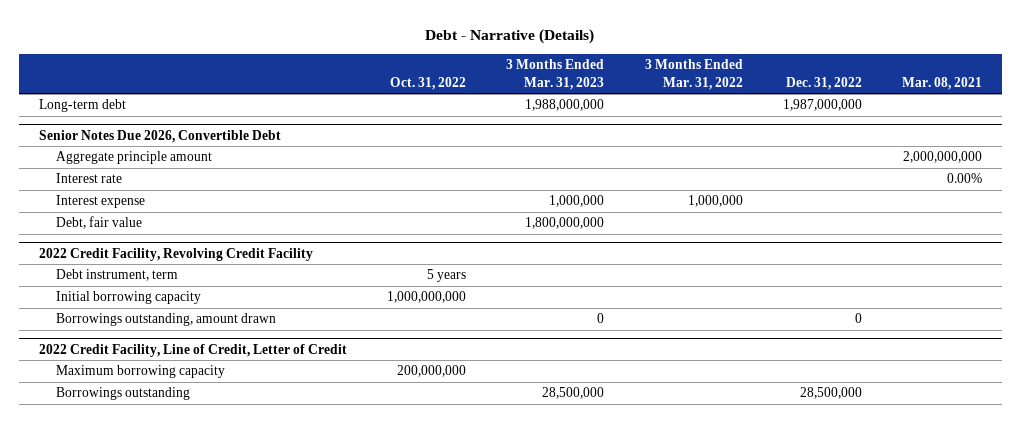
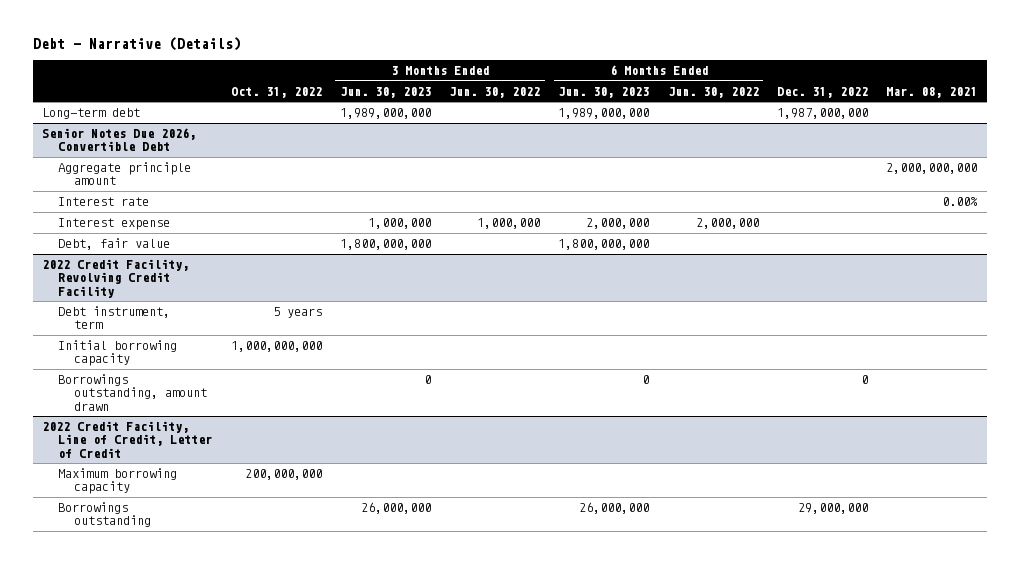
- | Oct. 31, 2022 | 3 Months Ended Mar. 31, 2023 | 3 Months Ended Mar. 31, 2022 | Dec. 31, 2022 | Mar. 08, 2021
+ | Oct. 31, 2022 | 3 Months Ended Jun. 30, 2023 | 3 Months Ended Jun. 30, 2022 | 6 Months Ended Jun. 30, 2023 | 6 Months Ended Jun. 30, 2022 | Dec. 31, 2022 | Mar. 08, 2021
@ 2022 Credit Facility, Line of Credit, Letter of Credit
- Borrowings outstanding | | 28,500,000 | | 28,500,000 |
+ Borrowings outstanding | | 26,000,000 | | 26,000,000 | | 29,000,000 |

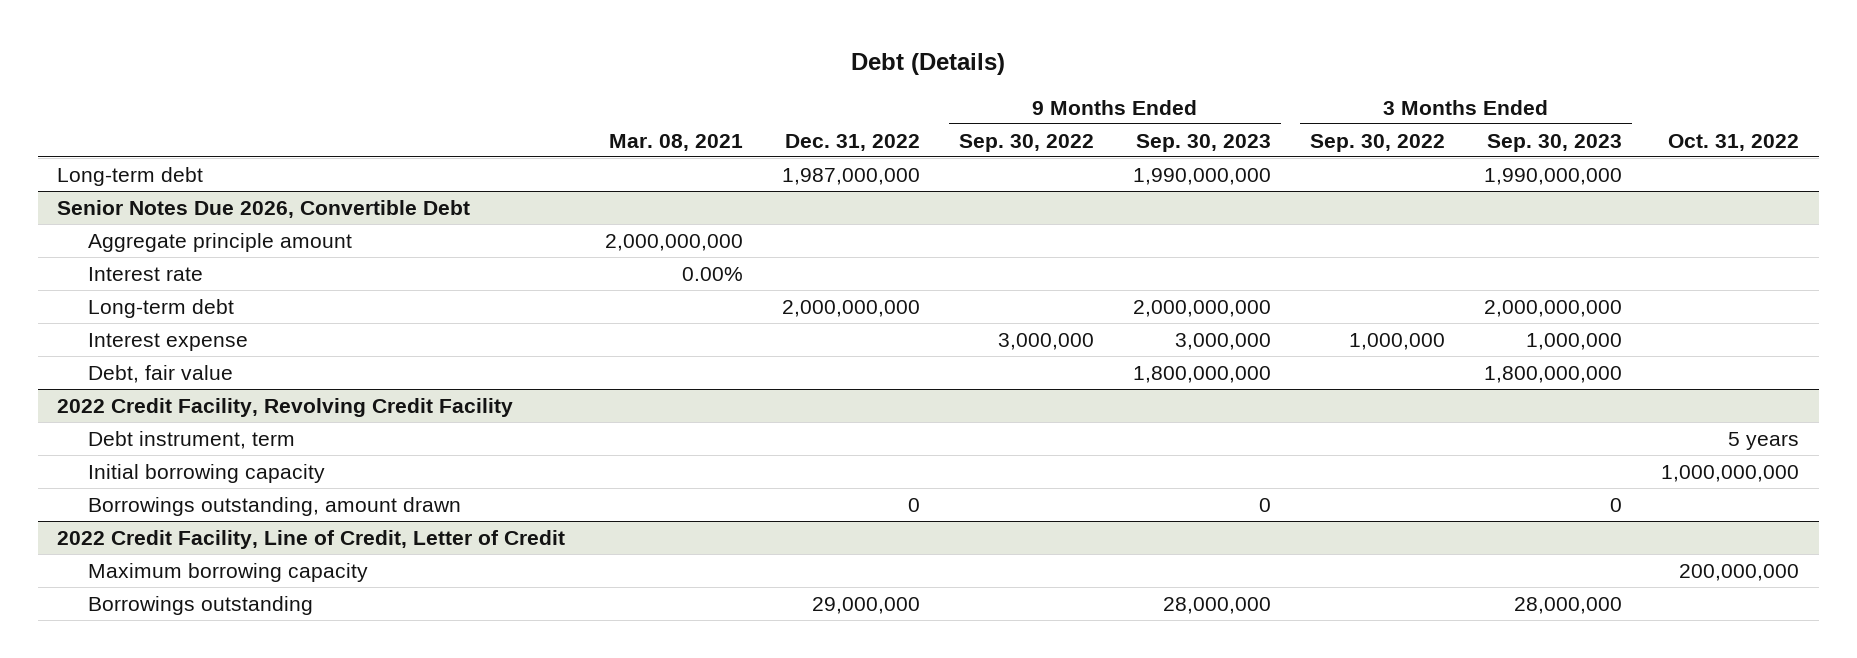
- Debt - Narrative (Details)
+ Debt (Details)
- | Oct. 31, 2022 | 3 Months Ended Jun. 30, 2023 | 3 Months Ended Jun. 30, 2022 | 6 Months Ended Jun. 30, 2023 | 6 Months Ended Jun. 30, 2022 | Dec. 31, 2022 | Mar. 08, 2021
+ | Mar. 08, 2021 | Dec. 31, 2022 | 9 Months Ended Sep. 30, 2022 | 9 Months Ended Sep. 30, 2023 | 3 Months Ended Sep. 30, 2022 | 3 Months Ended Sep. 30, 2023 | Oct. 31, 2022
@ Senior Notes Due 2026, Convertible Debt
+ Long-term debt | | 2,000,000,000 | | 2,000,000,000 | | 2,000,000,000 |

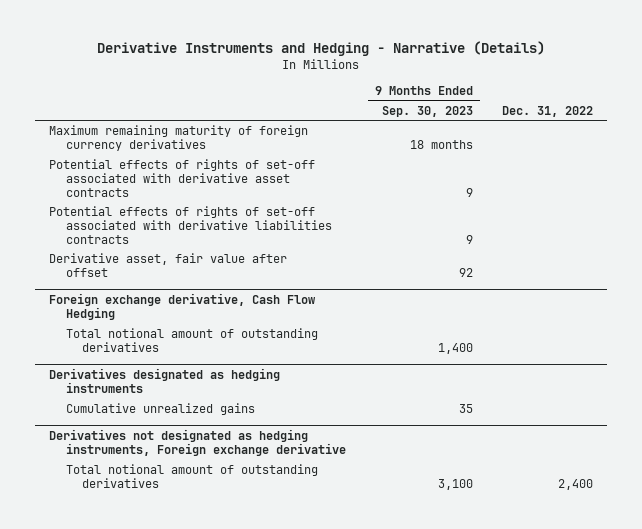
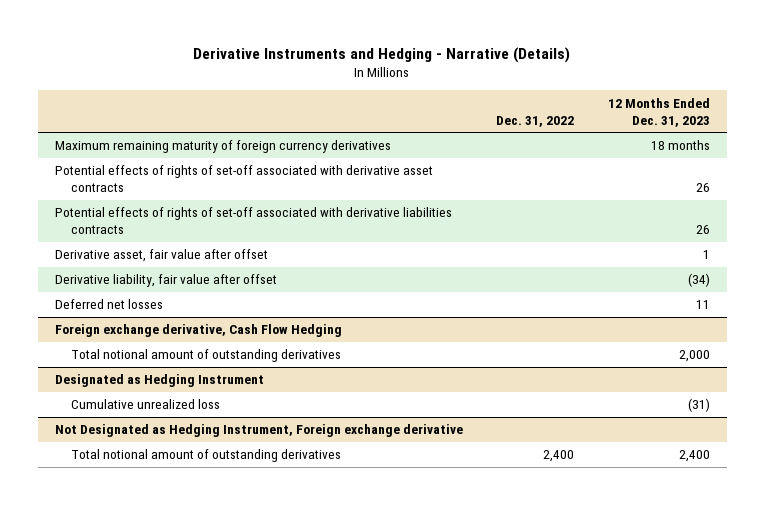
- | 9 Months Ended Sep. 30, 2023 | Dec. 31, 2022
+ | Dec. 31, 2022 | 12 Months Ended Dec. 31, 2023
+ Derivative liability, fair value after offset | | (34)
+ Deferred net losses | | 11
- Derivatives designated as hedging instruments
- Cumulative unrealized gains | 35 |
- Derivatives not designated as hedging instruments, Foreign exchange derivative
+ Designated as Hedging Instrument
+ Cumulative unrealized loss | | (31)
+ Not Designated as Hedging Instrument, Foreign exchange derivative

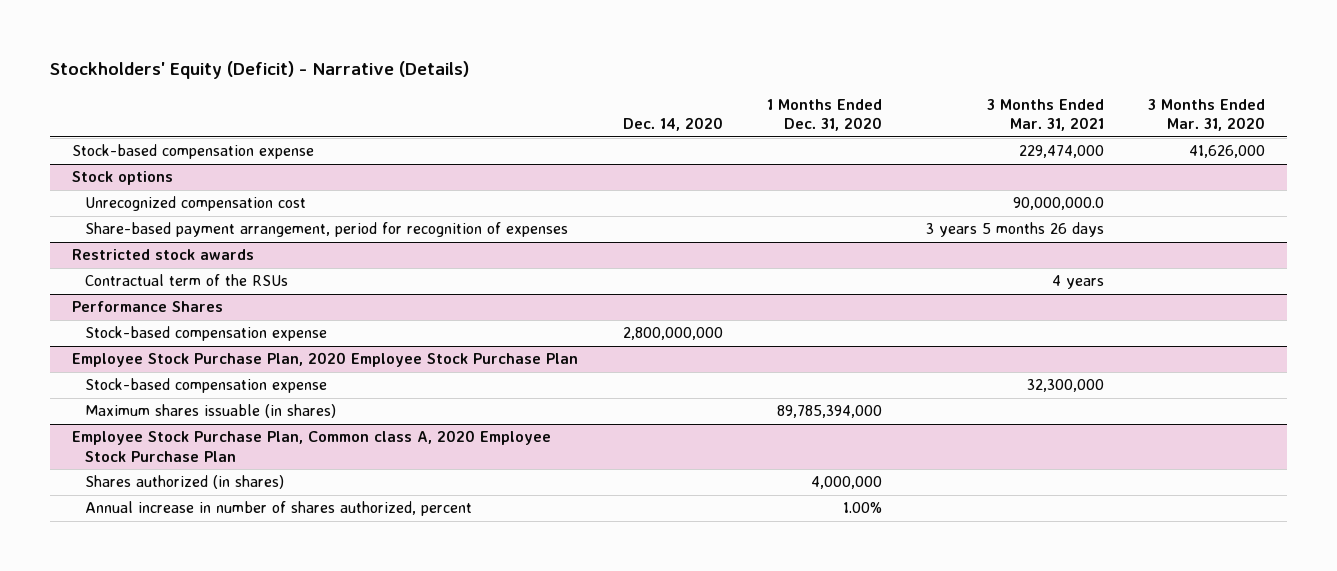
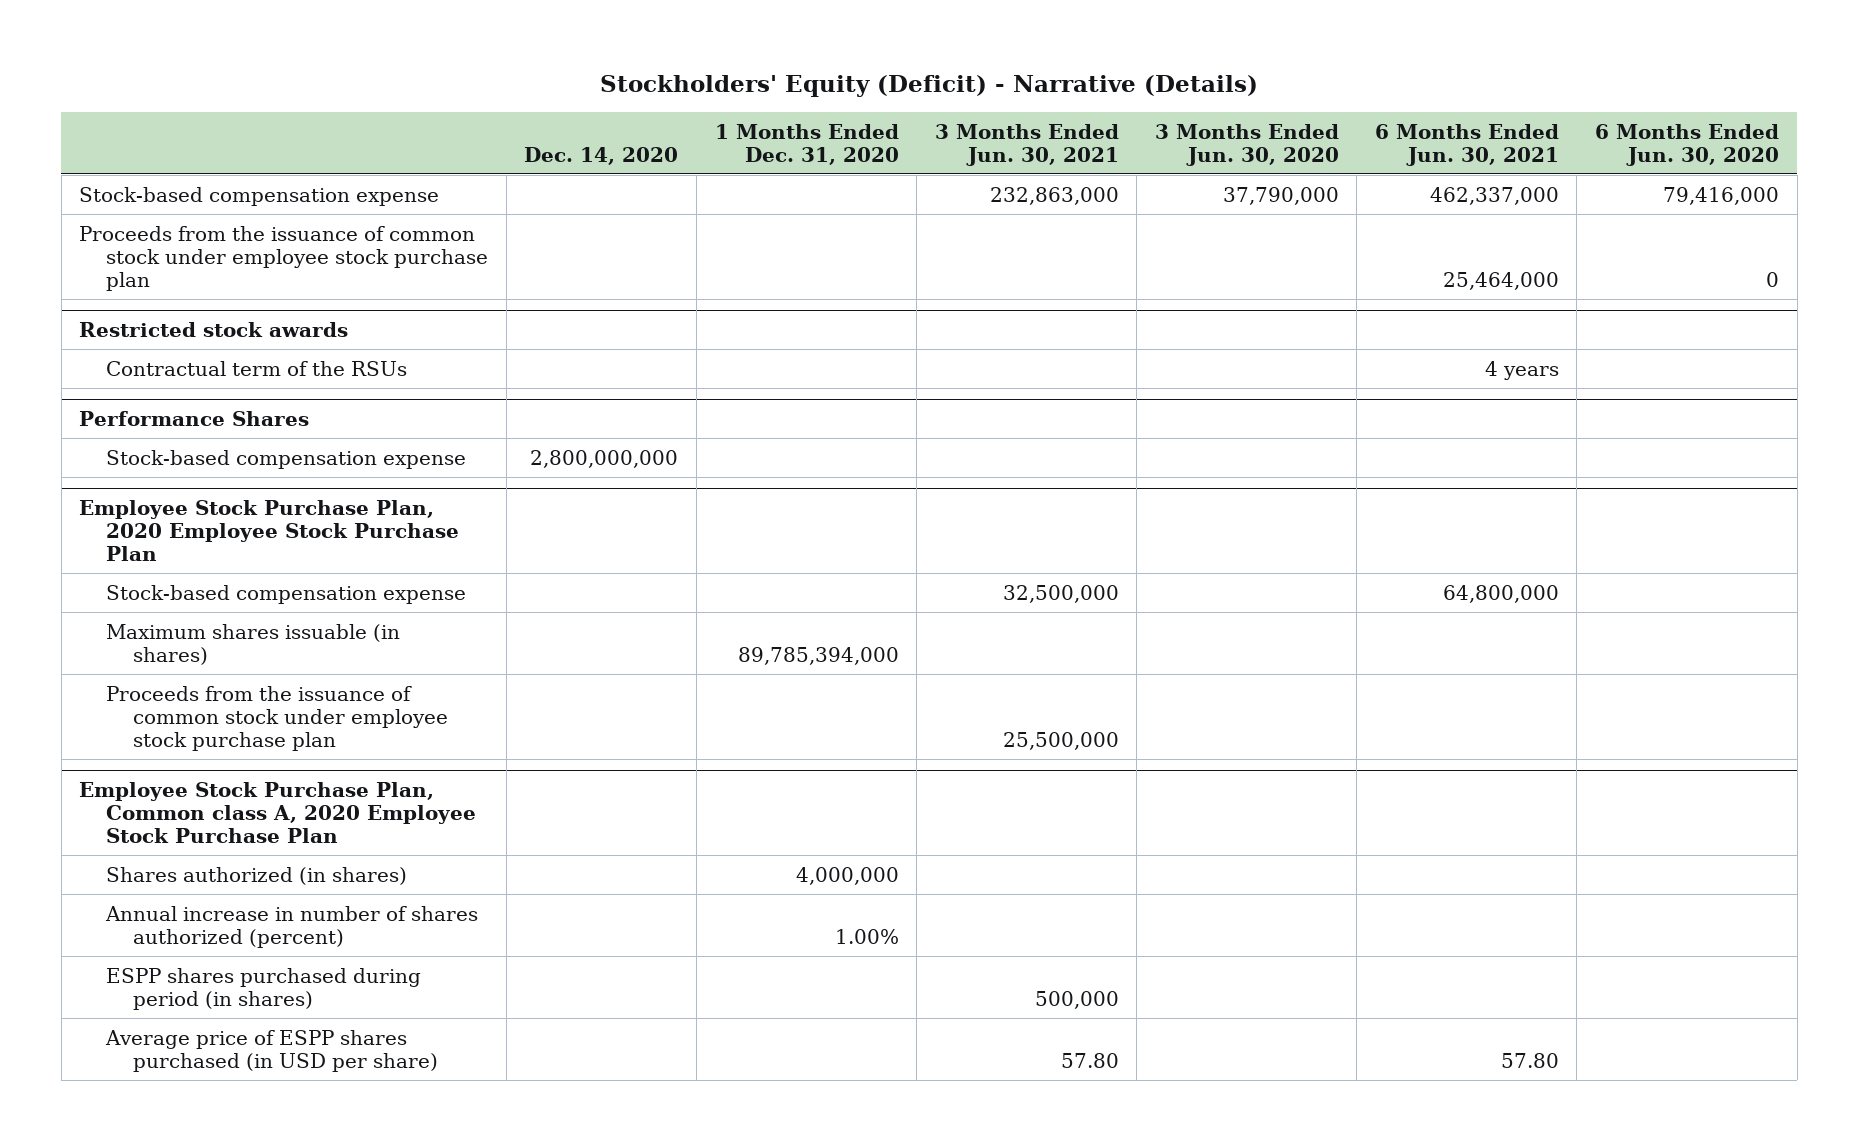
- | Dec. 14, 2020 | 1 Months Ended Dec. 31, 2020 | 3 Months Ended Mar. 31, 2021 | 3 Months Ended Mar. 31, 2020
+ | Dec. 14, 2020 | 1 Months Ended Dec. 31, 2020 | 3 Months Ended Jun. 30, 2021 | 3 Months Ended Jun. 30, 2020 | 6 Months Ended Jun. 30, 2021 | 6 Months Ended Jun. 30, 2020
- Stock options
- Unrecognized compensation cost | | | 90,000,000.0 |
- Share-based payment arrangement, period for recognition of expenses | | | 3 years 5 months 26 days |
+ Proceeds from the issuance of common stock under employee stock purchase plan | | | | | 25,464,000 | 0
@ Employee Stock Purchase Plan, 2020 Employee Stock Purchase Plan
+ Proceeds from the issuance of common stock under employee stock purchase plan | | | 25,500,000 | | |
@ Employee Stock Purchase Plan, Common class A, 2020 Employee Stock Purchase Plan
- Annual increase in number of shares authorized, percent | | 1.00% | |
+ Annual increase in number of shares authorized (percent) | | 1.00% | | | |
+ ESPP shares purchased during period (in shares) | | | 500,000 | | |
+ Average price of ESPP shares purchased (in USD per share) | | | 57.80 | | 57.80 |

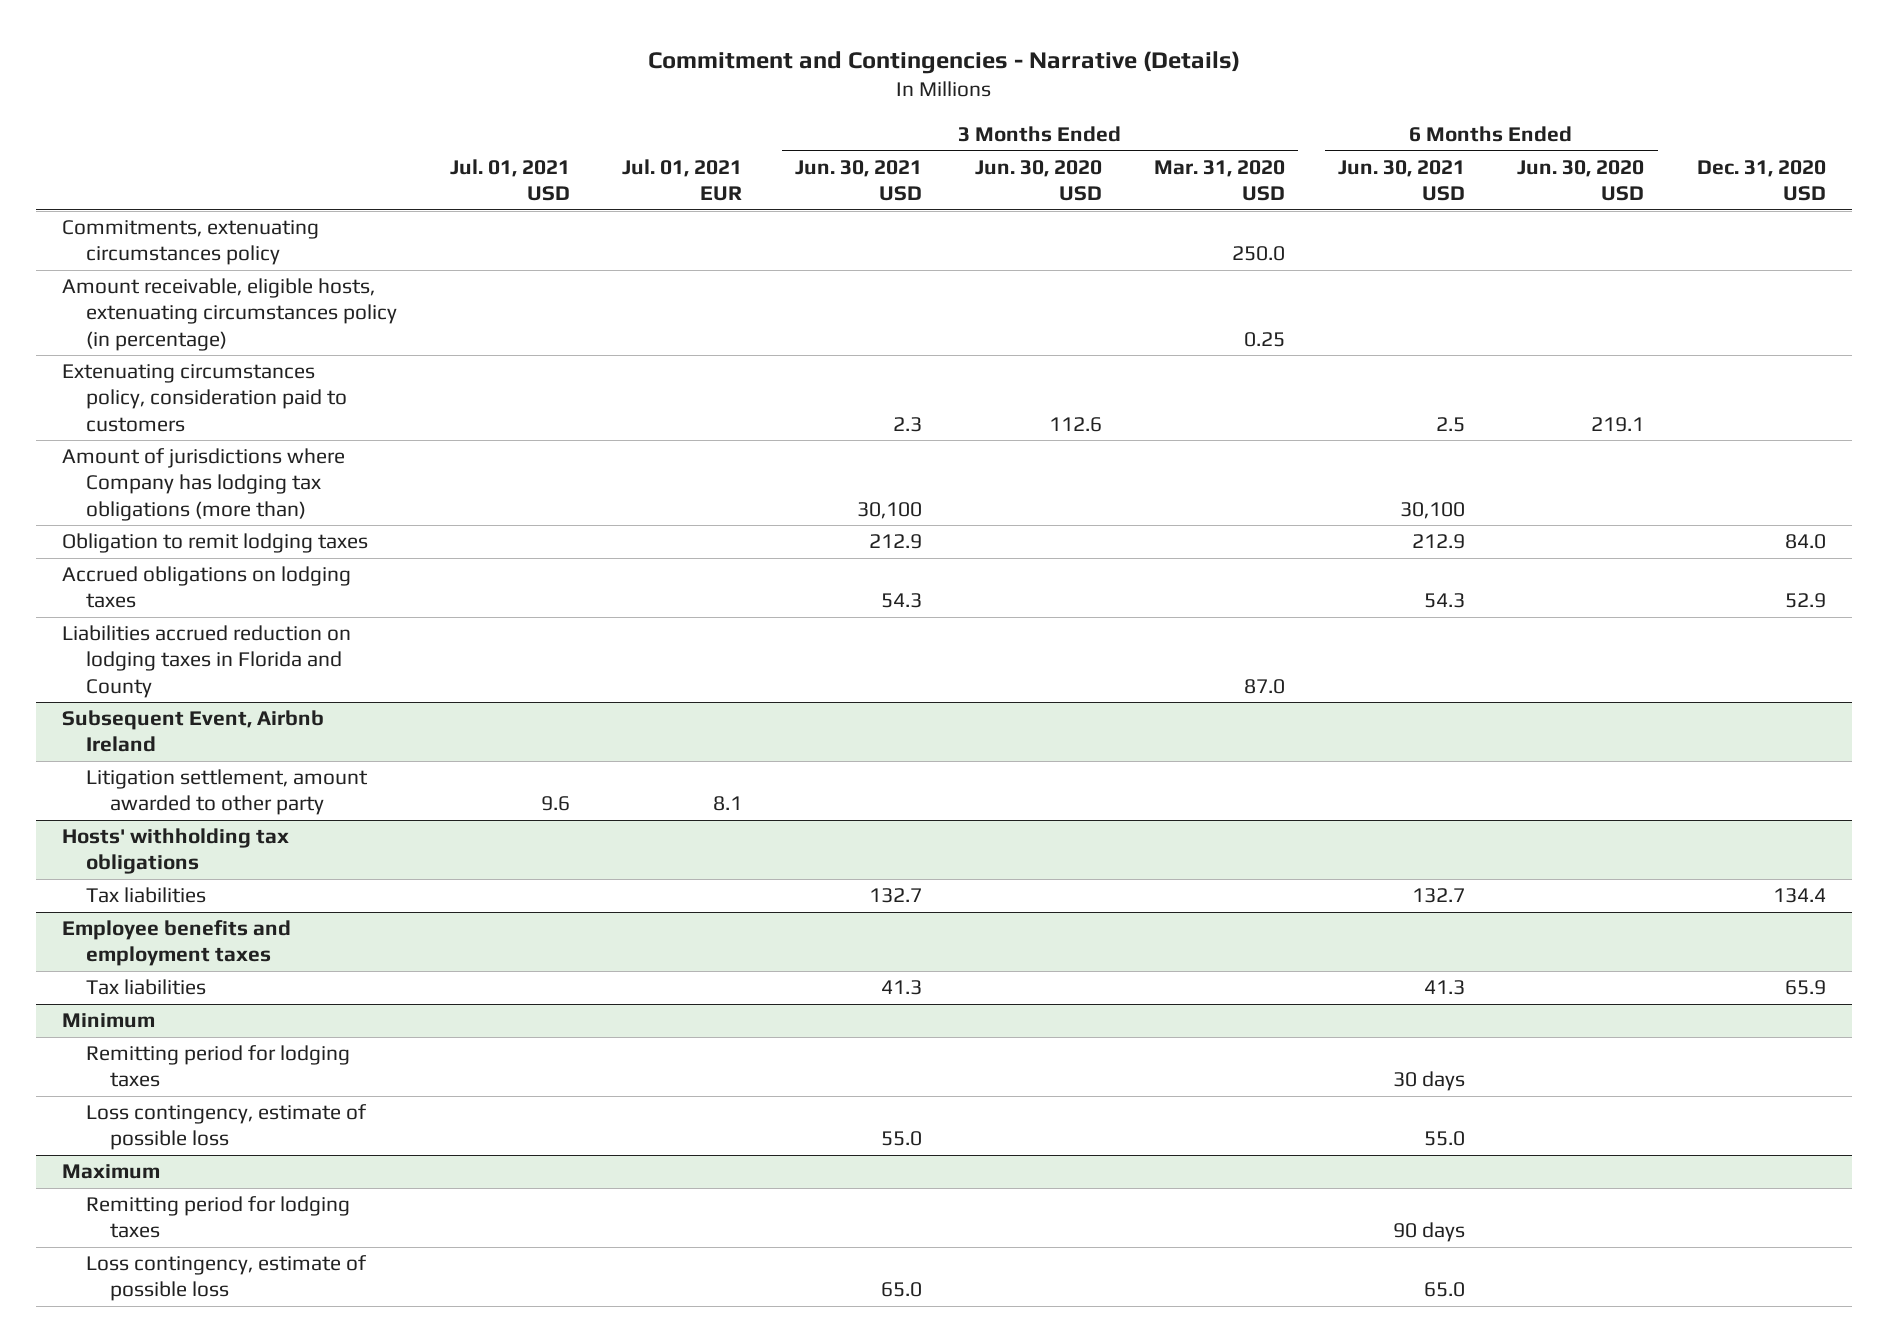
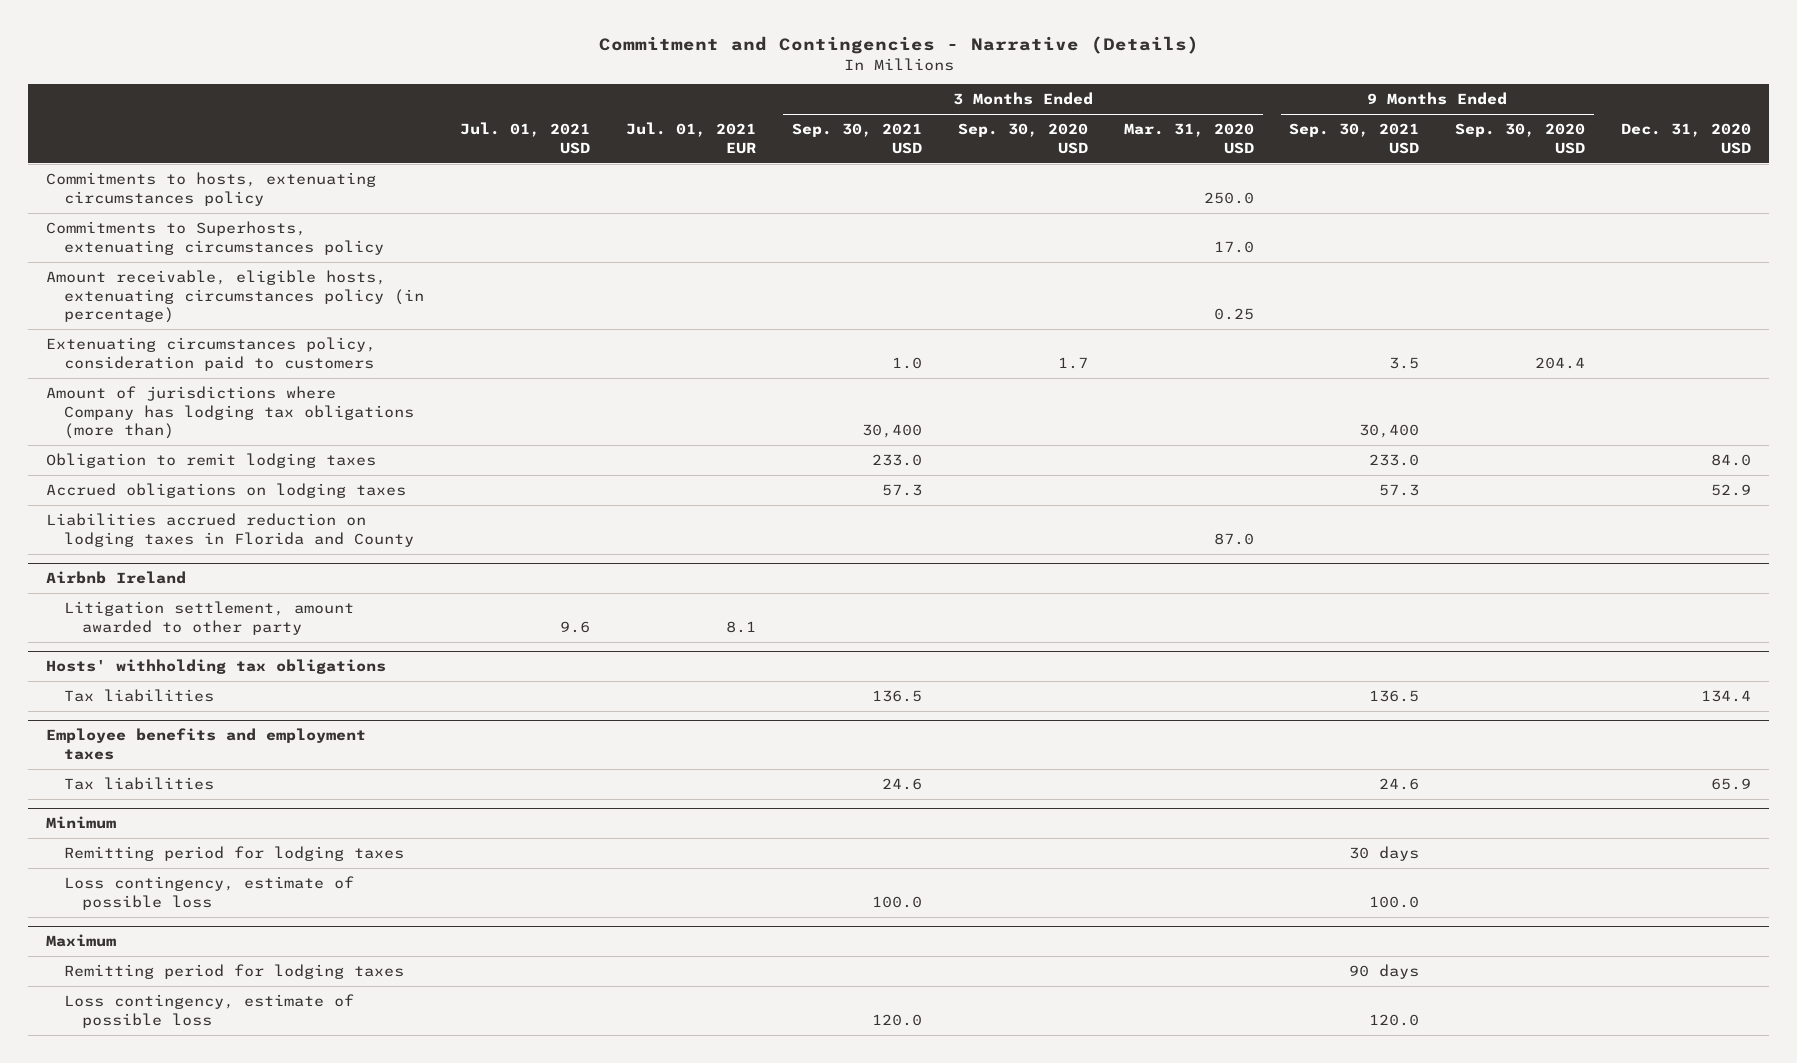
- | Jul. 01, 2021 USD | Jul. 01, 2021 EUR | 3 Months Ended Jun. 30, 2021 USD | 3 Months Ended Jun. 30, 2020 USD | 3 Months Ended Mar. 31, 2020 USD | 6 Months Ended Jun. 30, 2021 USD | 6 Months Ended Jun. 30, 2020 USD | Dec. 31, 2020 USD
+ | Jul. 01, 2021 USD | Jul. 01, 2021 EUR | 3 Months Ended Sep. 30, 2021 USD | 3 Months Ended Sep. 30, 2020 USD | 3 Months Ended Mar. 31, 2020 USD | 9 Months Ended Sep. 30, 2021 USD | 9 Months Ended Sep. 30, 2020 USD | Dec. 31, 2020 USD
- Commitments, extenuating circumstances policy | | | | | 250.0 | | |
+ Commitments to hosts, extenuating circumstances policy | | | | | 250.0 | | |
+ Commitments to Superhosts, extenuating circumstances policy | | | | | 17.0 | | |
- Subsequent Event, Airbnb Ireland
+ Airbnb Ireland

